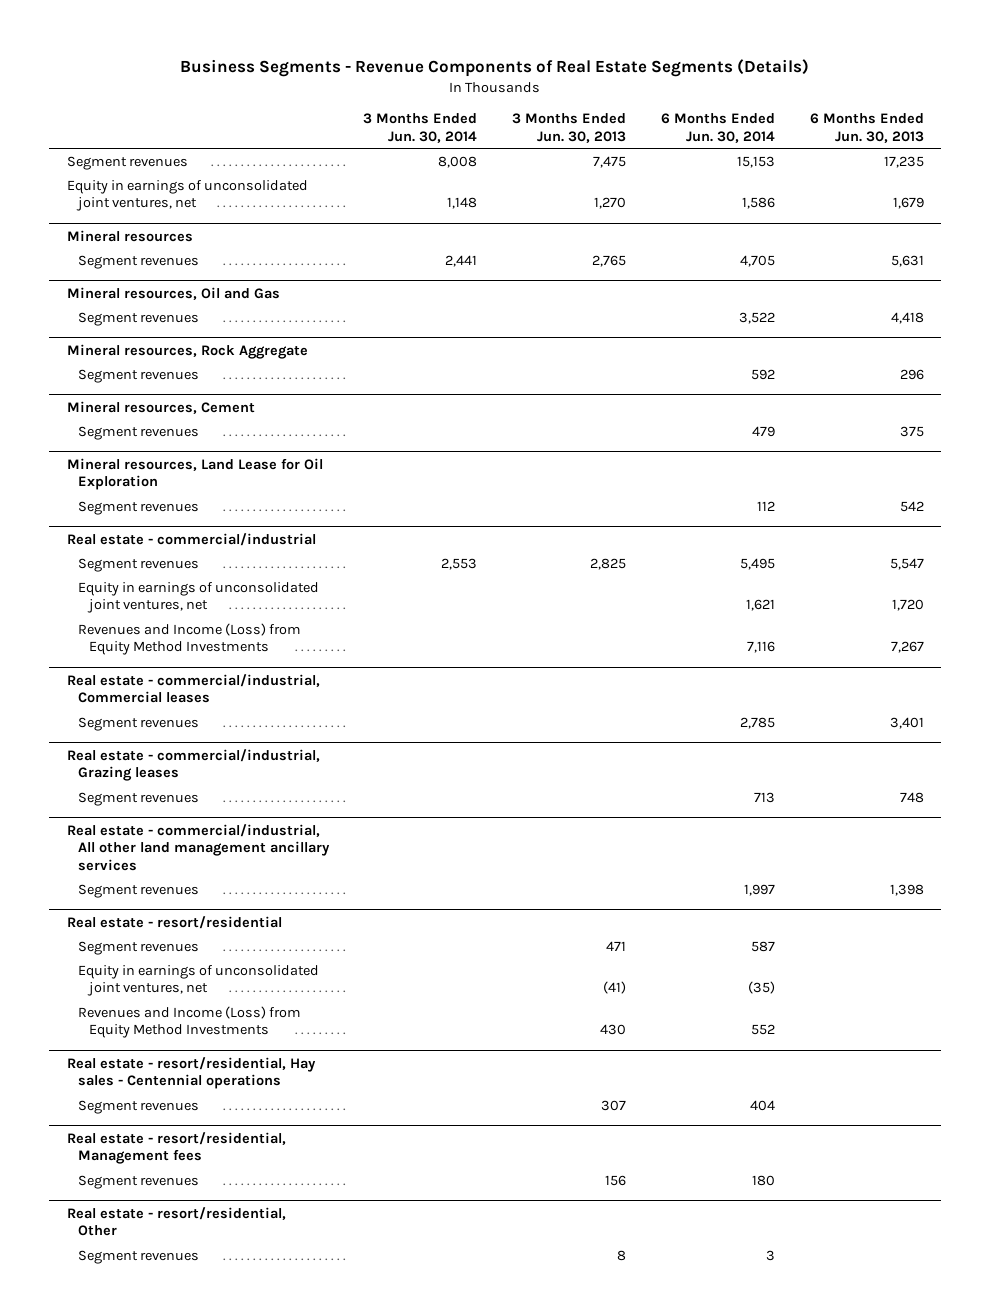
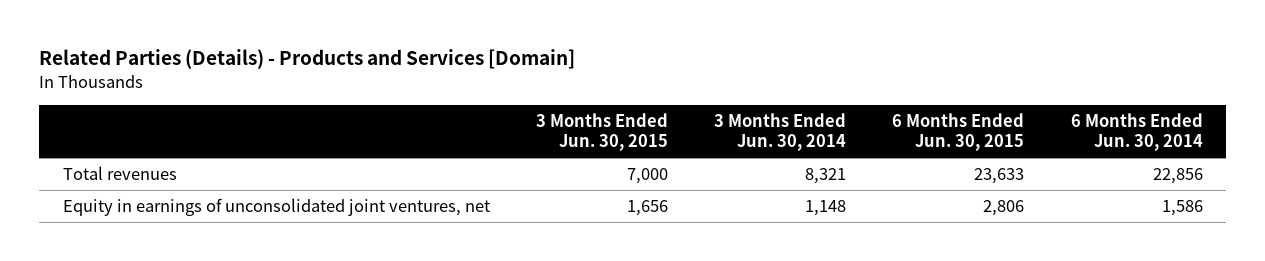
- Business Segments - Revenue Components of Real Estate Segments (Details)
+ Related Parties (Details) - Products and Services [Domain]
- | 3 Months Ended Jun. 30, 2014 | 3 Months Ended Jun. 30, 2013 | 6 Months Ended Jun. 30, 2014 | 6 Months Ended Jun. 30, 2013
+ | 3 Months Ended Jun. 30, 2015 | 3 Months Ended Jun. 30, 2014 | 6 Months Ended Jun. 30, 2015 | 6 Months Ended Jun. 30, 2014
- Segment revenues | 8,008 | 7,475 | 15,153 | 17,235
+ Total revenues | 7,000 | 8,321 | 23,633 | 22,856
- Mineral resources
- Segment revenues | 2,441 | 2,765 | 4,705 | 5,631
- Mineral resources, Oil and Gas
- Segment revenues | | | 3,522 | 4,418
- Mineral resources, Rock Aggregate
- Segment revenues | | | 592 | 296
- Mineral resources, Cement
- Segment revenues | | | 479 | 375
- Mineral resources, Land Lease for Oil Exploration
- Segment revenues | | | 112 | 542
- Real estate - commercial/industrial
- Segment revenues | 2,553 | 2,825 | 5,495 | 5,547
- Equity in earnings of unconsolidated joint ventures, net | | | 1,621 | 1,720
- Revenues and Income (Loss) from Equity Method Investments | | | 7,116 | 7,267
- Real estate - commercial/industrial, Commercial leases
- Segment revenues | | | 2,785 | 3,401
- Real estate - commercial/industrial, Grazing leases
- Segment revenues | | | 713 | 748
- Real estate - commercial/industrial, All other land management ancillary services
- Segment revenues | | | 1,997 | 1,398
- Real estate - resort/residential
- Segment revenues | | 471 | 587 |
- Equity in earnings of unconsolidated joint ventures, net | | (41) | (35) |
- Revenues and Income (Loss) from Equity Method Investments | | 430 | 552 |
- Real estate - resort/residential, Hay sales - Centennial operations
- Segment revenues | | 307 | 404 |
- Real estate - resort/residential, Management fees
- Segment revenues | | 156 | 180 |
- Real estate - resort/residential, Other
- Segment revenues | | 8 | 3 |

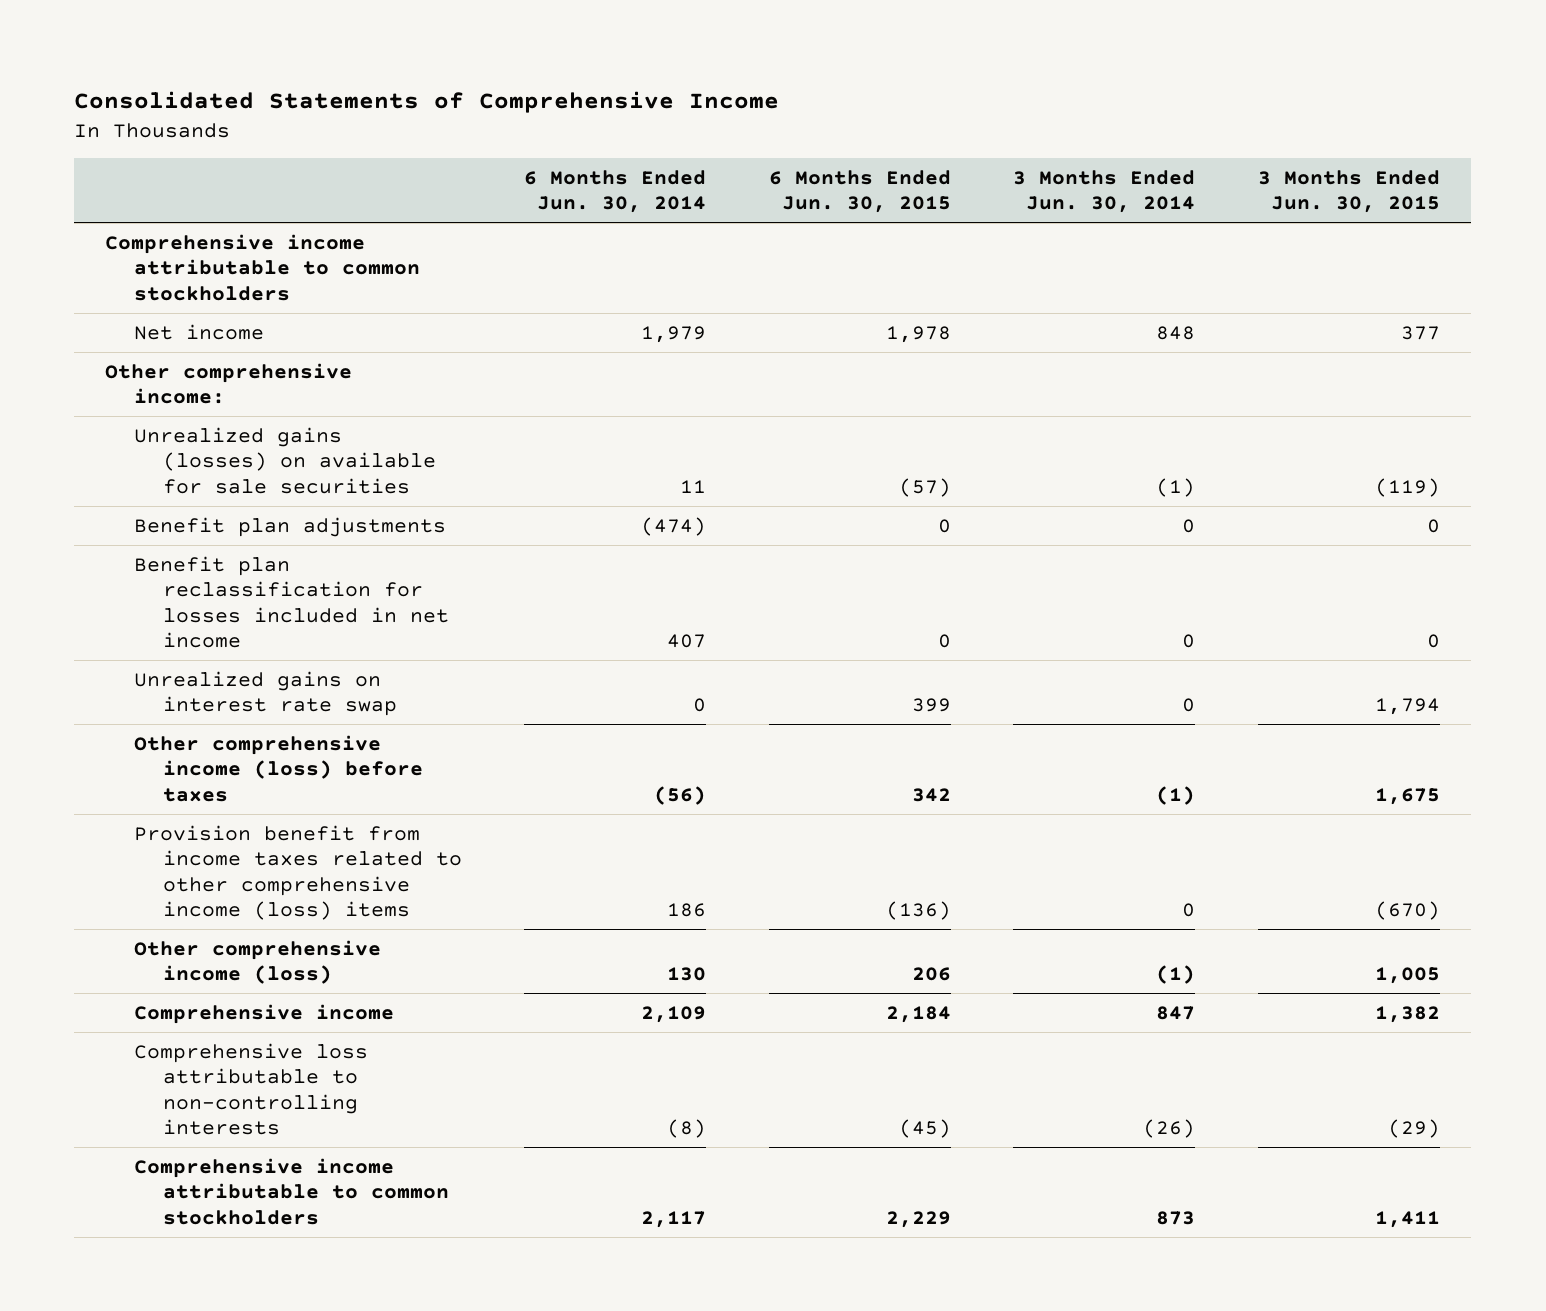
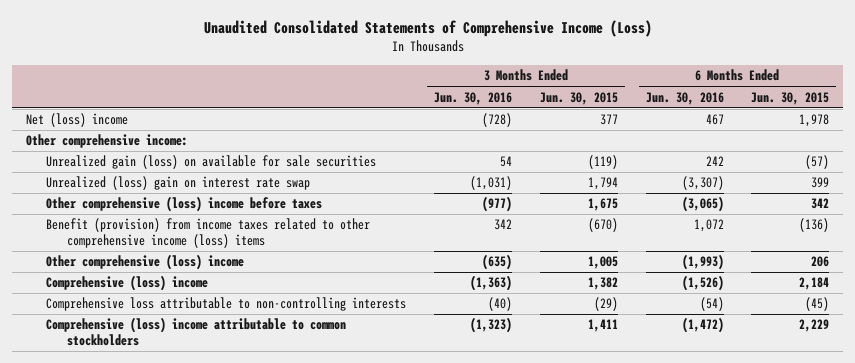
- Consolidated Statements of Comprehensive Income
+ Unaudited Consolidated Statements of Comprehensive Income (Loss)
- | 6 Months Ended Jun. 30, 2014 | 6 Months Ended Jun. 30, 2015 | 3 Months Ended Jun. 30, 2014 | 3 Months Ended Jun. 30, 2015
+ | 3 Months Ended Jun. 30, 2016 | 3 Months Ended Jun. 30, 2015 | 6 Months Ended Jun. 30, 2016 | 6 Months Ended Jun. 30, 2015
- Comprehensive income attributable to common stockholders
- Net income | 1,979 | 1,978 | 848 | 377
+ Net (loss) income | (728) | 377 | 467 | 1,978
- Unrealized gains (losses) on available for sale securities | 11 | (57) | (1) | (119)
- Benefit plan adjustments | (474) | 0 | 0 | 0
- Benefit plan reclassification for losses included in net income | 407 | 0 | 0 | 0
- Unrealized gains on interest rate swap | 0 | 399 | 0 | 1,794
- Other comprehensive income (loss) before taxes | (56) | 342 | (1) | 1,675
- Provision benefit from income taxes related to other comprehensive income (loss) items | 186 | (136) | 0 | (670)
- Other comprehensive income (loss) | 130 | 206 | (1) | 1,005
- Comprehensive income | 2,109 | 2,184 | 847 | 1,382
+ Unrealized gain (loss) on available for sale securities | 54 | (119) | 242 | (57)
+ Unrealized (loss) gain on interest rate swap | (1,031) | 1,794 | (3,307) | 399
+ Other comprehensive (loss) income before taxes | (977) | 1,675 | (3,065) | 342
+ Benefit (provision) from income taxes related to other comprehensive income (loss) items | 342 | (670) | 1,072 | (136)
+ Other comprehensive (loss) income | (635) | 1,005 | (1,993) | 206
+ Comprehensive (loss) income | (1,363) | 1,382 | (1,526) | 2,184
- Comprehensive income attributable to common stockholders | 2,117 | 2,229 | 873 | 1,411
+ Comprehensive (loss) income attributable to common stockholders | (1,323) | 1,411 | (1,472) | 2,229

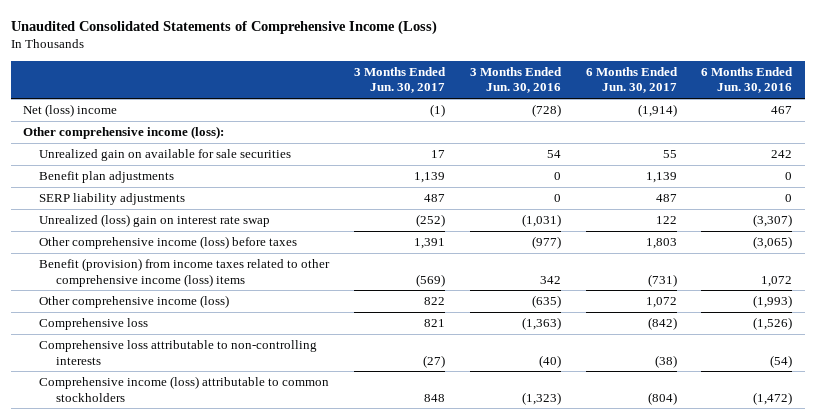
- | 3 Months Ended Jun. 30, 2016 | 3 Months Ended Jun. 30, 2015 | 6 Months Ended Jun. 30, 2016 | 6 Months Ended Jun. 30, 2015
+ | 3 Months Ended Jun. 30, 2017 | 3 Months Ended Jun. 30, 2016 | 6 Months Ended Jun. 30, 2017 | 6 Months Ended Jun. 30, 2016
- Other comprehensive income:
- Unrealized gain (loss) on available for sale securities | 54 | (119) | 242 | (57)
+ Other comprehensive income (loss):
+ Unrealized gain on available for sale securities | 17 | 54 | 55 | 242
+ Benefit plan adjustments | 1,139 | 0 | 1,139 | 0
+ SERP liability adjustments | 487 | 0 | 487 | 0
- Other comprehensive (loss) income before taxes | (977) | 1,675 | (3,065) | 342
+ Other comprehensive income (loss) before taxes | 1,391 | (977) | 1,803 | (3,065)
- Other comprehensive (loss) income | (635) | 1,005 | (1,993) | 206
- Comprehensive (loss) income | (1,363) | 1,382 | (1,526) | 2,184
+ Other comprehensive income (loss) | 822 | (635) | 1,072 | (1,993)
+ Comprehensive loss | 821 | (1,363) | (842) | (1,526)
- Comprehensive (loss) income attributable to common stockholders | (1,323) | 1,411 | (1,472) | 2,229
+ Comprehensive income (loss) attributable to common stockholders | 848 | (1,323) | (804) | (1,472)

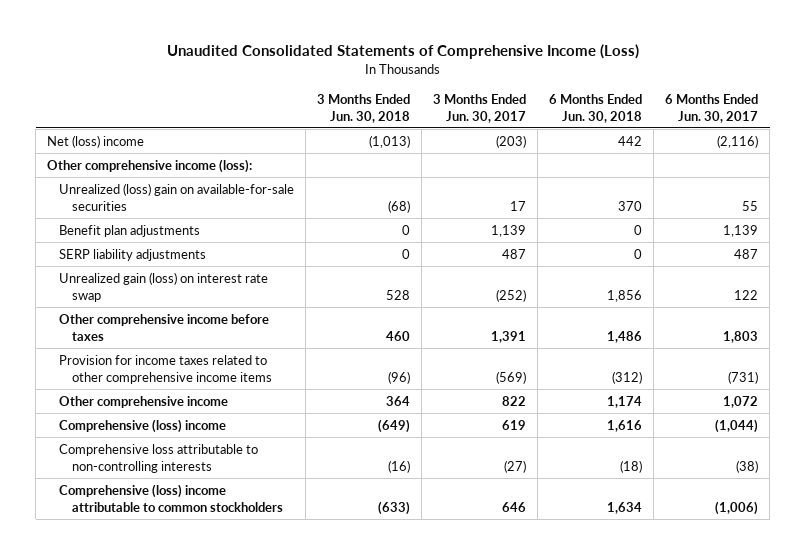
- | 3 Months Ended Jun. 30, 2017 | 3 Months Ended Jun. 30, 2016 | 6 Months Ended Jun. 30, 2017 | 6 Months Ended Jun. 30, 2016
+ | 3 Months Ended Jun. 30, 2018 | 3 Months Ended Jun. 30, 2017 | 6 Months Ended Jun. 30, 2018 | 6 Months Ended Jun. 30, 2017
- Net (loss) income | (1) | (728) | (1,914) | 467
+ Net (loss) income | (1,013) | (203) | 442 | (2,116)
- Unrealized gain on available for sale securities | 17 | 54 | 55 | 242
+ Unrealized (loss) gain on available-for-sale securities | (68) | 17 | 370 | 55
- Unrealized (loss) gain on interest rate swap | (252) | (1,031) | 122 | (3,307)
- Other comprehensive income (loss) before taxes | 1,391 | (977) | 1,803 | (3,065)
- Benefit (provision) from income taxes related to other comprehensive income (loss) items | (569) | 342 | (731) | 1,072
- Other comprehensive income (loss) | 822 | (635) | 1,072 | (1,993)
- Comprehensive loss | 821 | (1,363) | (842) | (1,526)
+ Unrealized gain (loss) on interest rate swap | 528 | (252) | 1,856 | 122
+ Other comprehensive income before taxes | 460 | 1,391 | 1,486 | 1,803
+ Provision for income taxes related to other comprehensive income items | (96) | (569) | (312) | (731)
+ Other comprehensive income | 364 | 822 | 1,174 | 1,072
+ Comprehensive (loss) income | (649) | 619 | 1,616 | (1,044)
- Comprehensive income (loss) attributable to common stockholders | 848 | (1,323) | (804) | (1,472)
+ Comprehensive (loss) income attributable to common stockholders | (633) | 646 | 1,634 | (1,006)

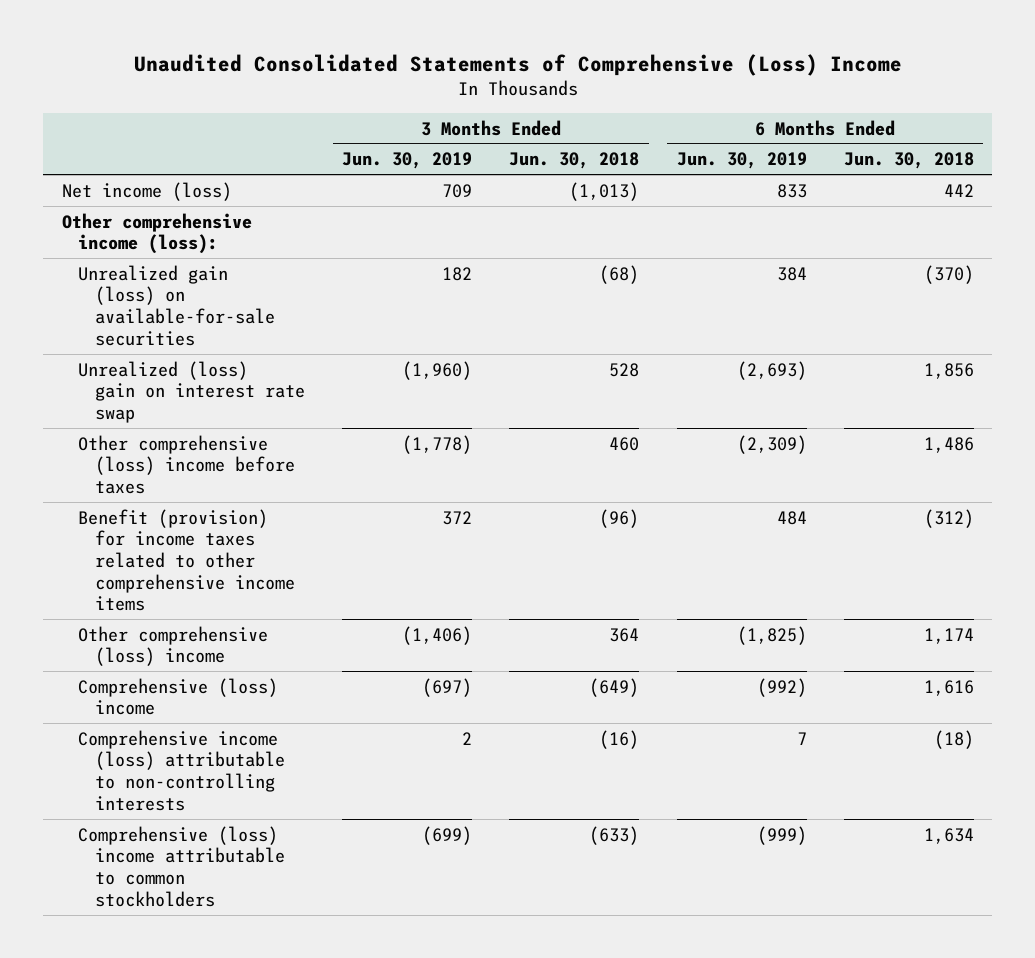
- Unaudited Consolidated Statements of Comprehensive Income (Loss)
+ Unaudited Consolidated Statements of Comprehensive (Loss) Income
- | 3 Months Ended Jun. 30, 2018 | 3 Months Ended Jun. 30, 2017 | 6 Months Ended Jun. 30, 2018 | 6 Months Ended Jun. 30, 2017
+ | 3 Months Ended Jun. 30, 2019 | 3 Months Ended Jun. 30, 2018 | 6 Months Ended Jun. 30, 2019 | 6 Months Ended Jun. 30, 2018
- Net (loss) income | (1,013) | (203) | 442 | (2,116)
+ Net income (loss) | 709 | (1,013) | 833 | 442
- Unrealized (loss) gain on available-for-sale securities | (68) | 17 | 370 | 55
- Benefit plan adjustments | 0 | 1,139 | 0 | 1,139
- SERP liability adjustments | 0 | 487 | 0 | 487
- Unrealized gain (loss) on interest rate swap | 528 | (252) | 1,856 | 122
- Other comprehensive income before taxes | 460 | 1,391 | 1,486 | 1,803
- Provision for income taxes related to other comprehensive income items | (96) | (569) | (312) | (731)
- Other comprehensive income | 364 | 822 | 1,174 | 1,072
+ Unrealized gain (loss) on available-for-sale securities | 182 | (68) | 384 | (370)
+ Unrealized (loss) gain on interest rate swap | (1,960) | 528 | (2,693) | 1,856
+ Other comprehensive (loss) income before taxes | (1,778) | 460 | (2,309) | 1,486
+ Benefit (provision) for income taxes related to other comprehensive income items | 372 | (96) | 484 | (312)
+ Other comprehensive (loss) income | (1,406) | 364 | (1,825) | 1,174
- Comprehensive loss attributable to non-controlling interests | (16) | (27) | (18) | (38)
+ Comprehensive income (loss) attributable to non-controlling interests | 2 | (16) | 7 | (18)

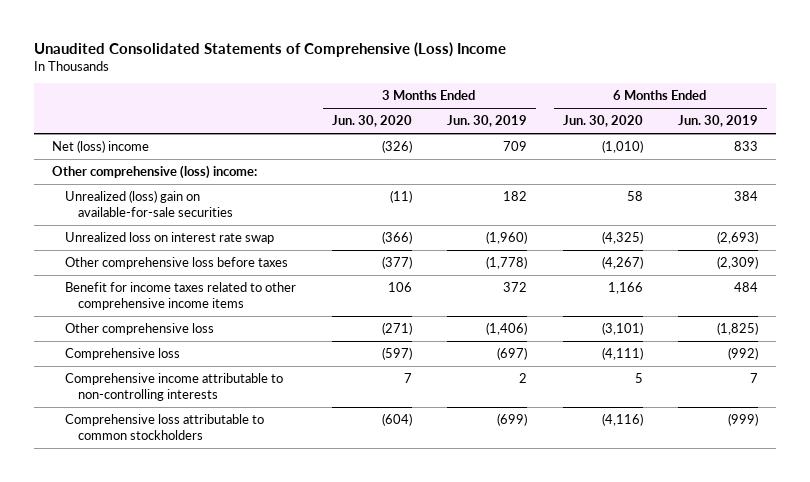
- | 3 Months Ended Jun. 30, 2019 | 3 Months Ended Jun. 30, 2018 | 6 Months Ended Jun. 30, 2019 | 6 Months Ended Jun. 30, 2018
+ | 3 Months Ended Jun. 30, 2020 | 3 Months Ended Jun. 30, 2019 | 6 Months Ended Jun. 30, 2020 | 6 Months Ended Jun. 30, 2019
- Net income (loss) | 709 | (1,013) | 833 | 442
- Other comprehensive income (loss):
- Unrealized gain (loss) on available-for-sale securities | 182 | (68) | 384 | (370)
- Unrealized (loss) gain on interest rate swap | (1,960) | 528 | (2,693) | 1,856
- Other comprehensive (loss) income before taxes | (1,778) | 460 | (2,309) | 1,486
- Benefit (provision) for income taxes related to other comprehensive income items | 372 | (96) | 484 | (312)
- Other comprehensive (loss) income | (1,406) | 364 | (1,825) | 1,174
- Comprehensive (loss) income | (697) | (649) | (992) | 1,616
- Comprehensive income (loss) attributable to non-controlling interests | 2 | (16) | 7 | (18)
- Comprehensive (loss) income attributable to common stockholders | (699) | (633) | (999) | 1,634
+ Net (loss) income | (326) | 709 | (1,010) | 833
+ Other comprehensive (loss) income:
+ Unrealized (loss) gain on available-for-sale securities | (11) | 182 | 58 | 384
+ Unrealized loss on interest rate swap | (366) | (1,960) | (4,325) | (2,693)
+ Other comprehensive loss before taxes | (377) | (1,778) | (4,267) | (2,309)
+ Benefit for income taxes related to other comprehensive income items | 106 | 372 | 1,166 | 484
+ Other comprehensive loss | (271) | (1,406) | (3,101) | (1,825)
+ Comprehensive loss | (597) | (697) | (4,111) | (992)
+ Comprehensive income attributable to non-controlling interests | 7 | 2 | 5 | 7
+ Comprehensive loss attributable to common stockholders | (604) | (699) | (4,116) | (999)

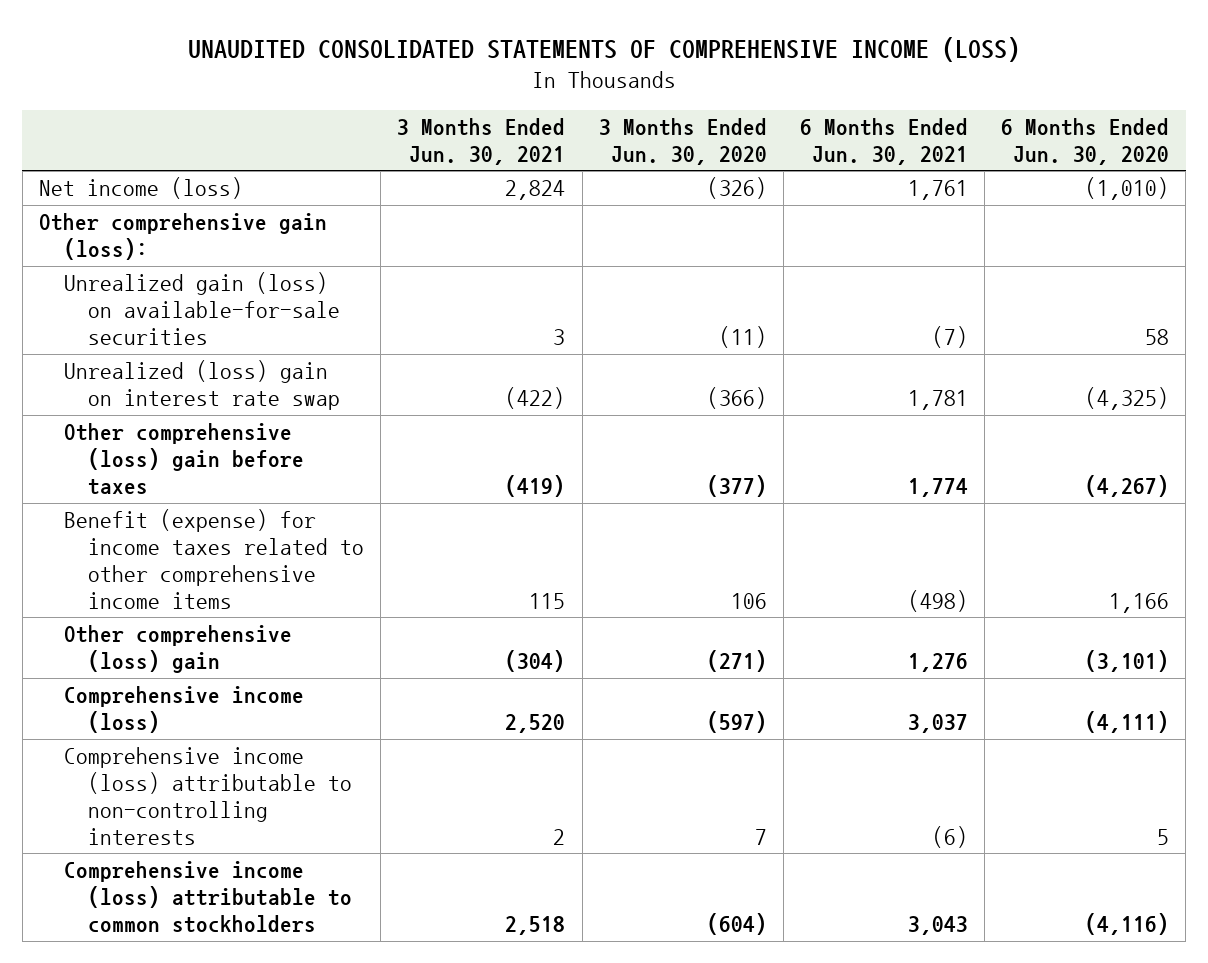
- Unaudited Consolidated Statements of Comprehensive (Loss) Income
+ UNAUDITED CONSOLIDATED STATEMENTS OF COMPREHENSIVE INCOME (LOSS)
- | 3 Months Ended Jun. 30, 2020 | 3 Months Ended Jun. 30, 2019 | 6 Months Ended Jun. 30, 2020 | 6 Months Ended Jun. 30, 2019
+ | 3 Months Ended Jun. 30, 2021 | 3 Months Ended Jun. 30, 2020 | 6 Months Ended Jun. 30, 2021 | 6 Months Ended Jun. 30, 2020
- Net (loss) income | (326) | 709 | (1,010) | 833
- Other comprehensive (loss) income:
- Unrealized (loss) gain on available-for-sale securities | (11) | 182 | 58 | 384
- Unrealized loss on interest rate swap | (366) | (1,960) | (4,325) | (2,693)
- Other comprehensive loss before taxes | (377) | (1,778) | (4,267) | (2,309)
- Benefit for income taxes related to other comprehensive income items | 106 | 372 | 1,166 | 484
- Other comprehensive loss | (271) | (1,406) | (3,101) | (1,825)
- Comprehensive loss | (597) | (697) | (4,111) | (992)
- Comprehensive income attributable to non-controlling interests | 7 | 2 | 5 | 7
- Comprehensive loss attributable to common stockholders | (604) | (699) | (4,116) | (999)
+ Net income (loss) | 2,824 | (326) | 1,761 | (1,010)
+ Other comprehensive gain (loss):
+ Unrealized gain (loss) on available-for-sale securities | 3 | (11) | (7) | 58
+ Unrealized (loss) gain on interest rate swap | (422) | (366) | 1,781 | (4,325)
+ Other comprehensive (loss) gain before taxes | (419) | (377) | 1,774 | (4,267)
+ Benefit (expense) for income taxes related to other comprehensive income items | 115 | 106 | (498) | 1,166
+ Other comprehensive (loss) gain | (304) | (271) | 1,276 | (3,101)
+ Comprehensive income (loss) | 2,520 | (597) | 3,037 | (4,111)
+ Comprehensive income (loss) attributable to non-controlling interests | 2 | 7 | (6) | 5
+ Comprehensive income (loss) attributable to common stockholders | 2,518 | (604) | 3,043 | (4,116)

